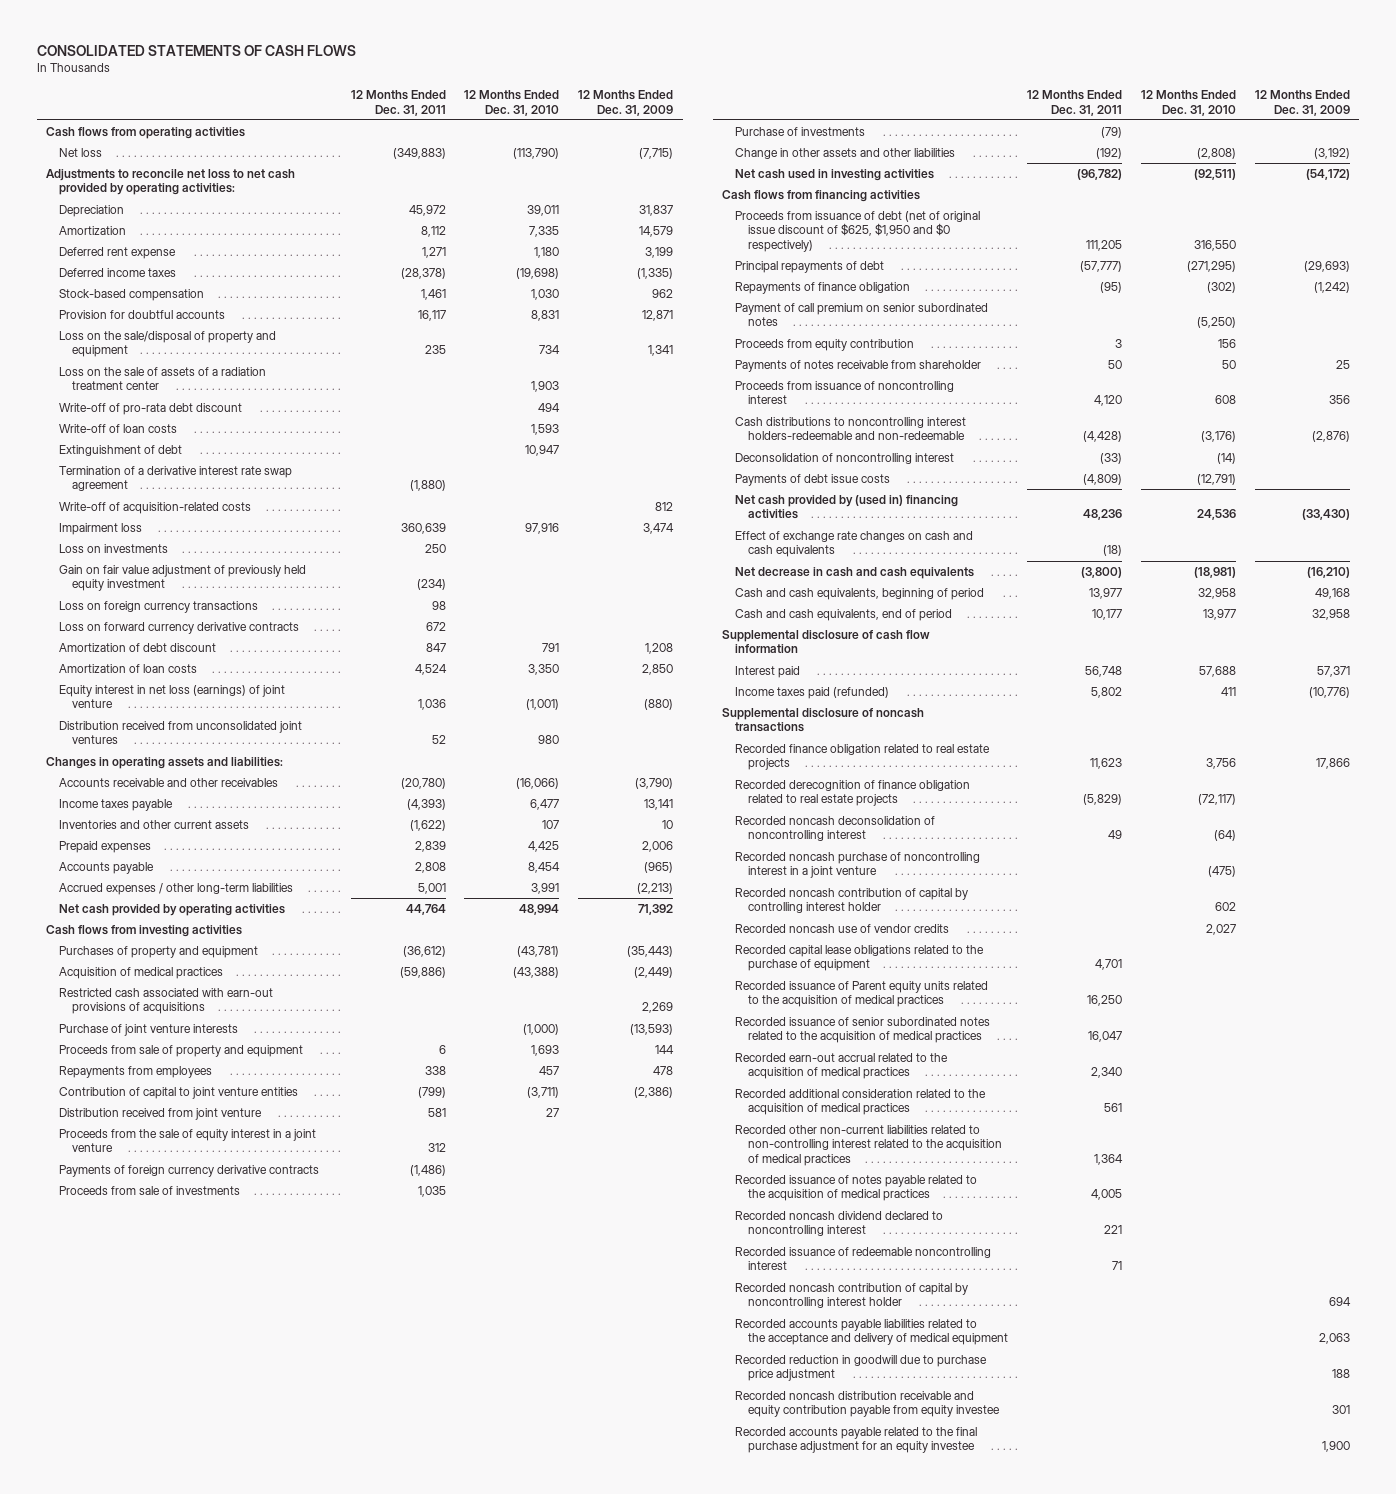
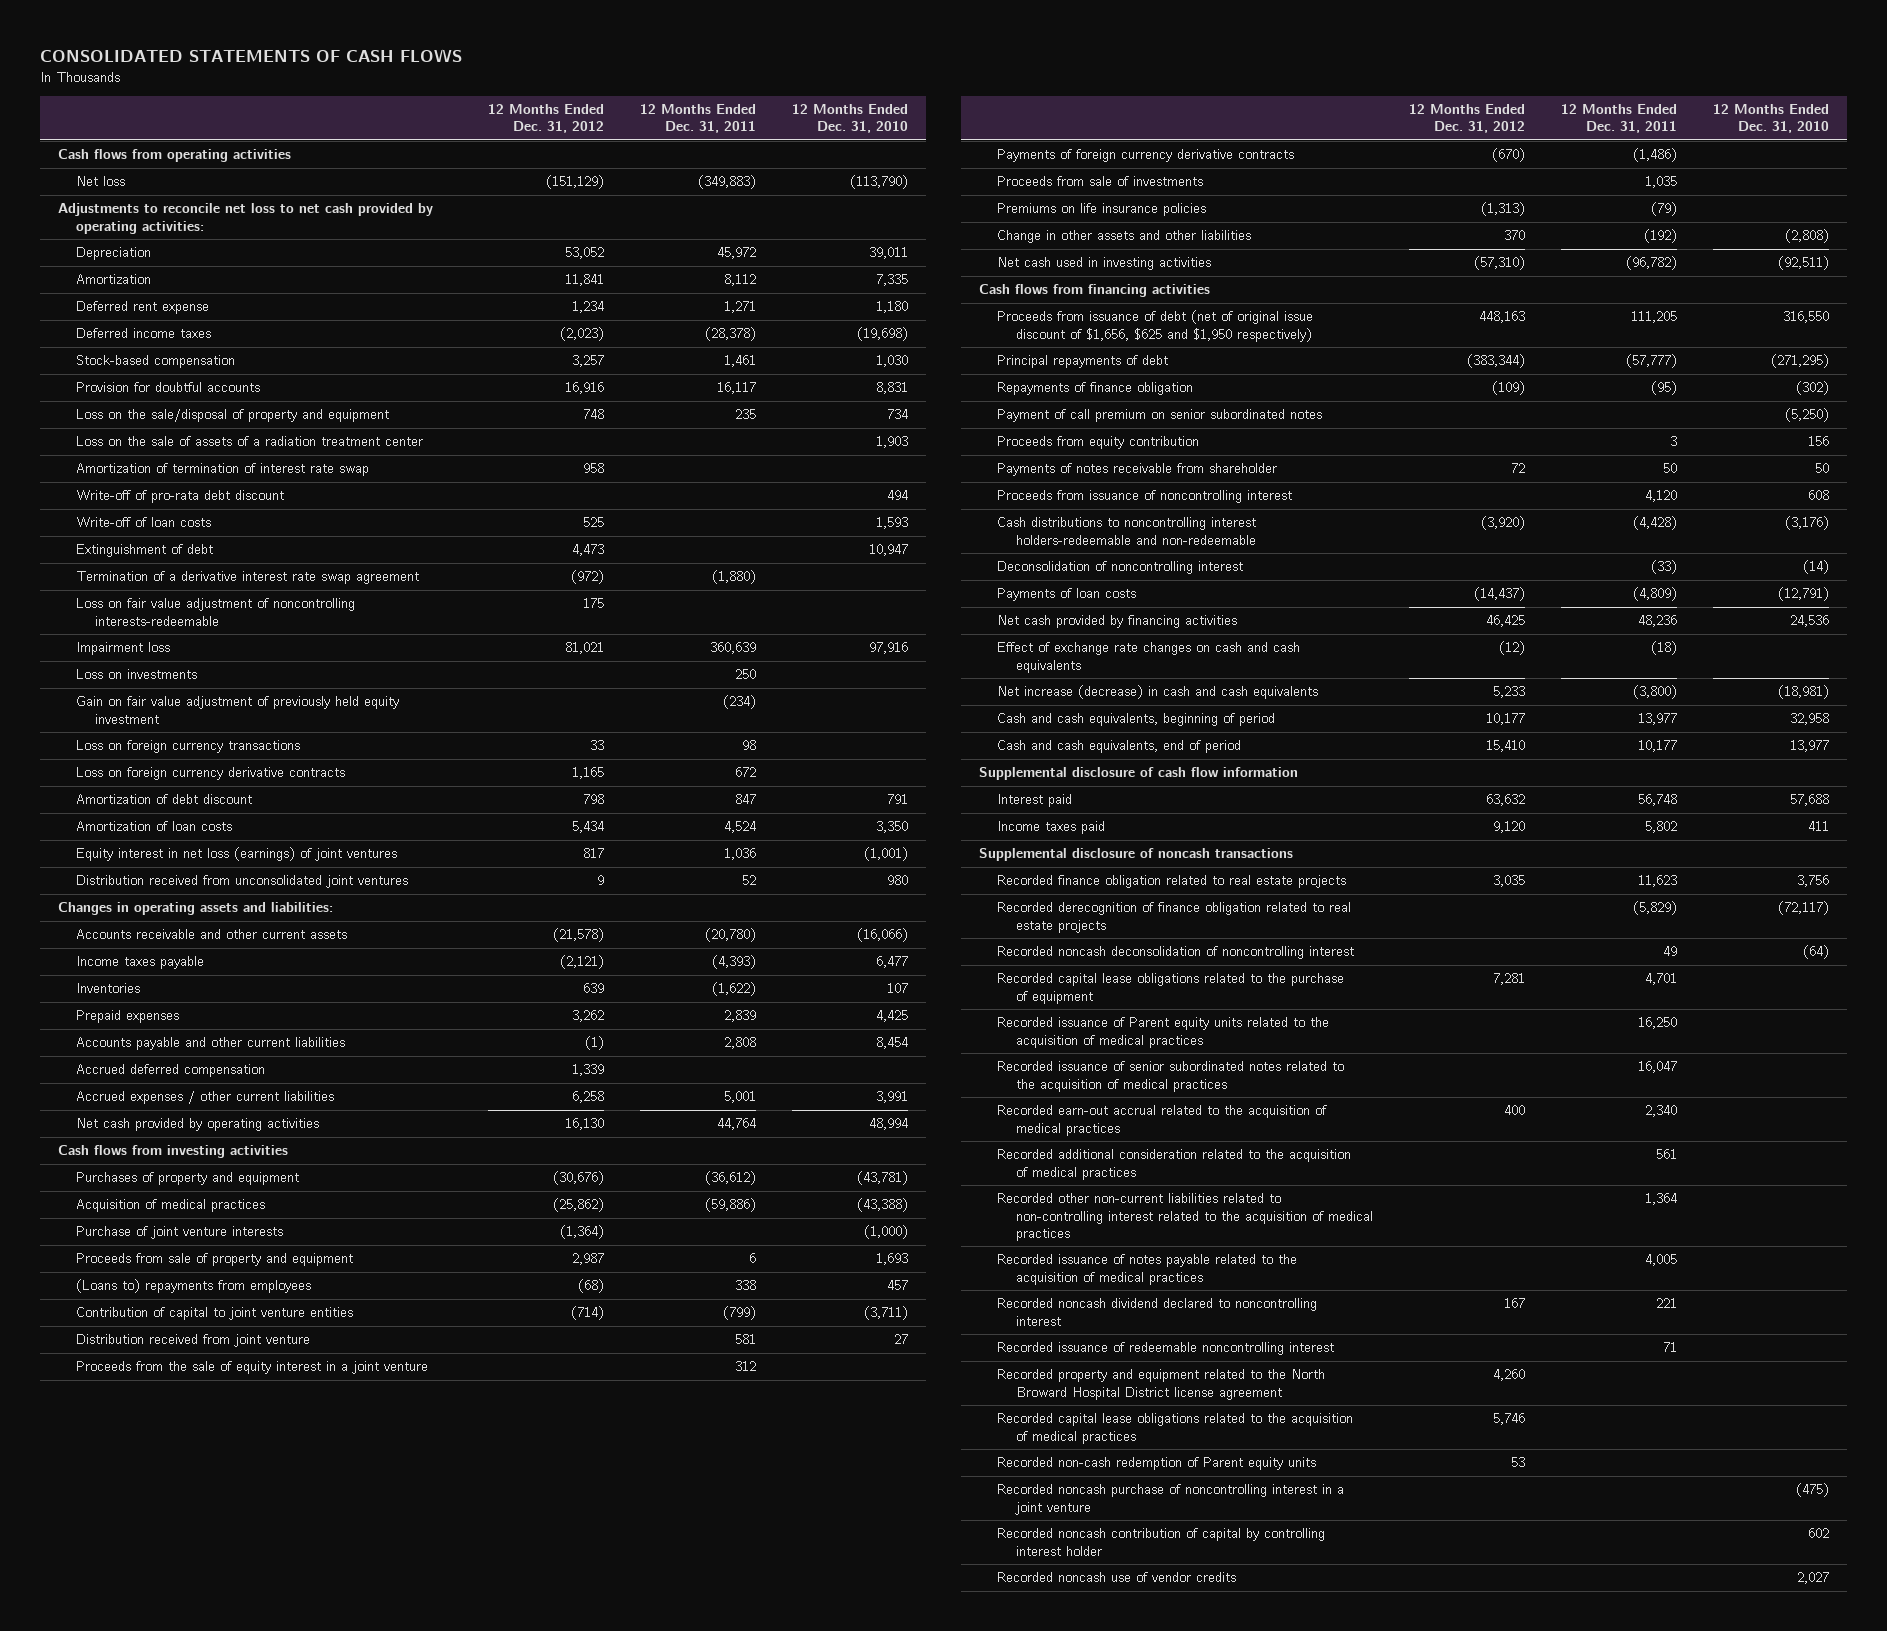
- | 12 Months Ended Dec. 31, 2011 | 12 Months Ended Dec. 31, 2010 | 12 Months Ended Dec. 31, 2009
+ | 12 Months Ended Dec. 31, 2012 | 12 Months Ended Dec. 31, 2011 | 12 Months Ended Dec. 31, 2010
+ Amortization of termination of interest rate swap | 958 | |
- Write-off of acquisition-related costs | | | 812
+ Loss on fair value adjustment of noncontrolling interests-redeemable | 175 | |
- Loss on forward currency derivative contracts | 672 | |
+ Loss on foreign currency derivative contracts | 1,165 | 672 |
- Equity interest in net loss (earnings) of joint venture | 1,036 | (1,001) | (880)
+ Equity interest in net loss (earnings) of joint ventures | 817 | 1,036 | (1,001)
- Accounts receivable and other receivables | (20,780) | (16,066) | (3,790)
+ Accounts receivable and other current assets | (21,578) | (20,780) | (16,066)
- Inventories and other current assets | (1,622) | 107 | 10
+ Inventories | 639 | (1,622) | 107
- Accounts payable | 2,808 | 8,454 | (965)
- Accrued expenses / other long-term liabilities | 5,001 | 3,991 | (2,213)
+ Accounts payable and other current liabilities | (1) | 2,808 | 8,454
+ Accrued deferred compensation | 1,339 | |
+ Accrued expenses / other current liabilities | 6,258 | 5,001 | 3,991
- Restricted cash associated with earn-out provisions of acquisitions | | | 2,269
- Repayments from employees | 338 | 457 | 478
+ (Loans to) repayments from employees | (68) | 338 | 457
- Purchase of investments | (79) | |
+ Premiums on life insurance policies | (1,313) | (79) |
- Proceeds from issuance of debt (net of original issue discount of $625, $1,950 and $0 respectively) | 111,205 | 316,550 |
+ Proceeds from issuance of debt (net of original issue discount of $1,656, $625 and $1,950 respectively) | 448,163 | 111,205 | 316,550
- Payments of debt issue costs | (4,809) | (12,791) |
- Net cash provided by (used in) financing activities | 48,236 | 24,536 | (33,430)
+ Payments of loan costs | (14,437) | (4,809) | (12,791)
+ Net cash provided by financing activities | 46,425 | 48,236 | 24,536
- Net decrease in cash and cash equivalents | (3,800) | (18,981) | (16,210)
+ Net increase (decrease) in cash and cash equivalents | 5,233 | (3,800) | (18,981)
- Income taxes paid (refunded) | 5,802 | 411 | (10,776)
+ Income taxes paid | 9,120 | 5,802 | 411
- Recorded noncash contribution of capital by noncontrolling interest holder | | | 694
- Recorded accounts payable liabilities related to the acceptance and delivery of medical equipment | | | 2,063
- Recorded reduction in goodwill due to purchase price adjustment | | | 188
- Recorded noncash distribution receivable and equity contribution payable from equity investee | | | 301
- Recorded accounts payable related to the final purchase adjustment for an equity investee | | | 1,900
+ Recorded property and equipment related to the North Broward Hospital District license agreement | 4,260 | |
+ Recorded capital lease obligations related to the acquisition of medical practices | 5,746 | |
+ Recorded non-cash redemption of Parent equity units | 53 | |
moved down: Recorded noncash purchase of noncontrolling interest in a joint venture | | | (475)
moved down: Recorded noncash contribution of capital by controlling interest holder | | | 602
moved down: Recorded noncash use of vendor credits | | | 2,027

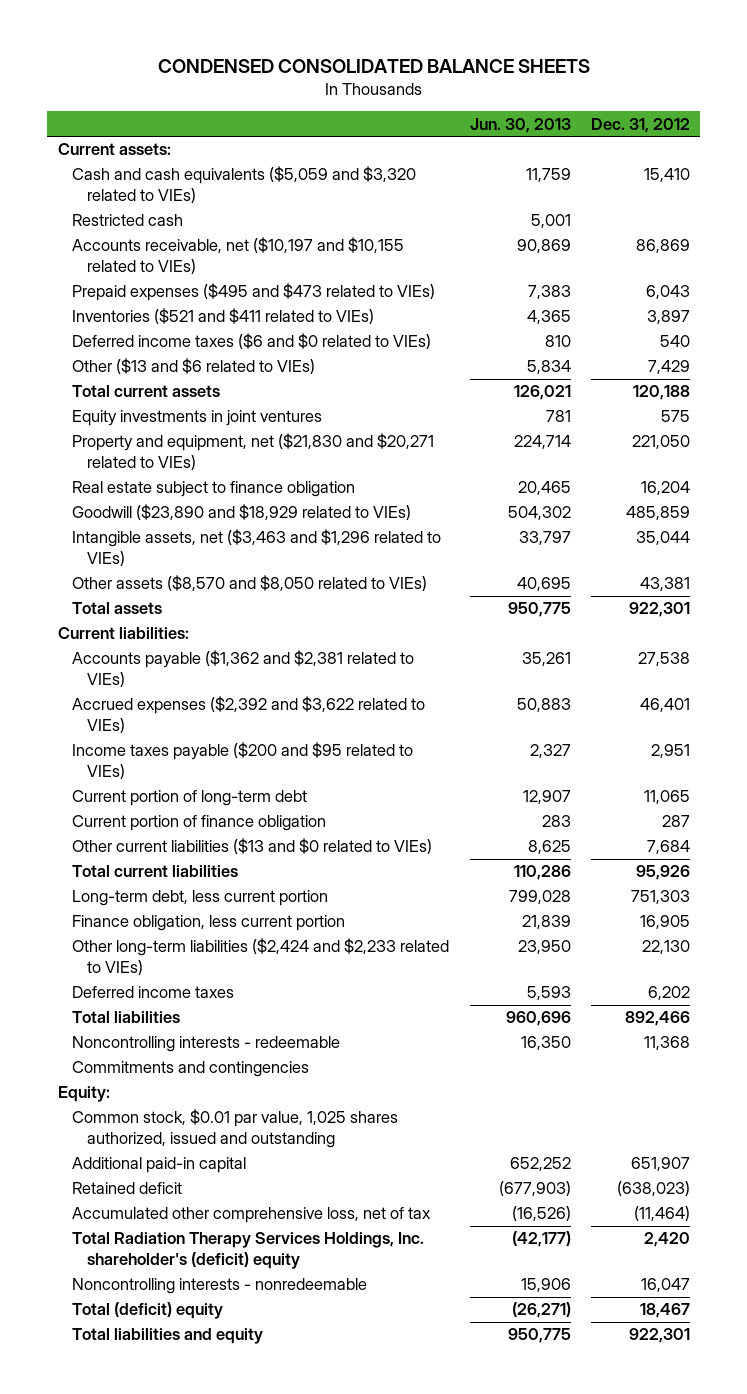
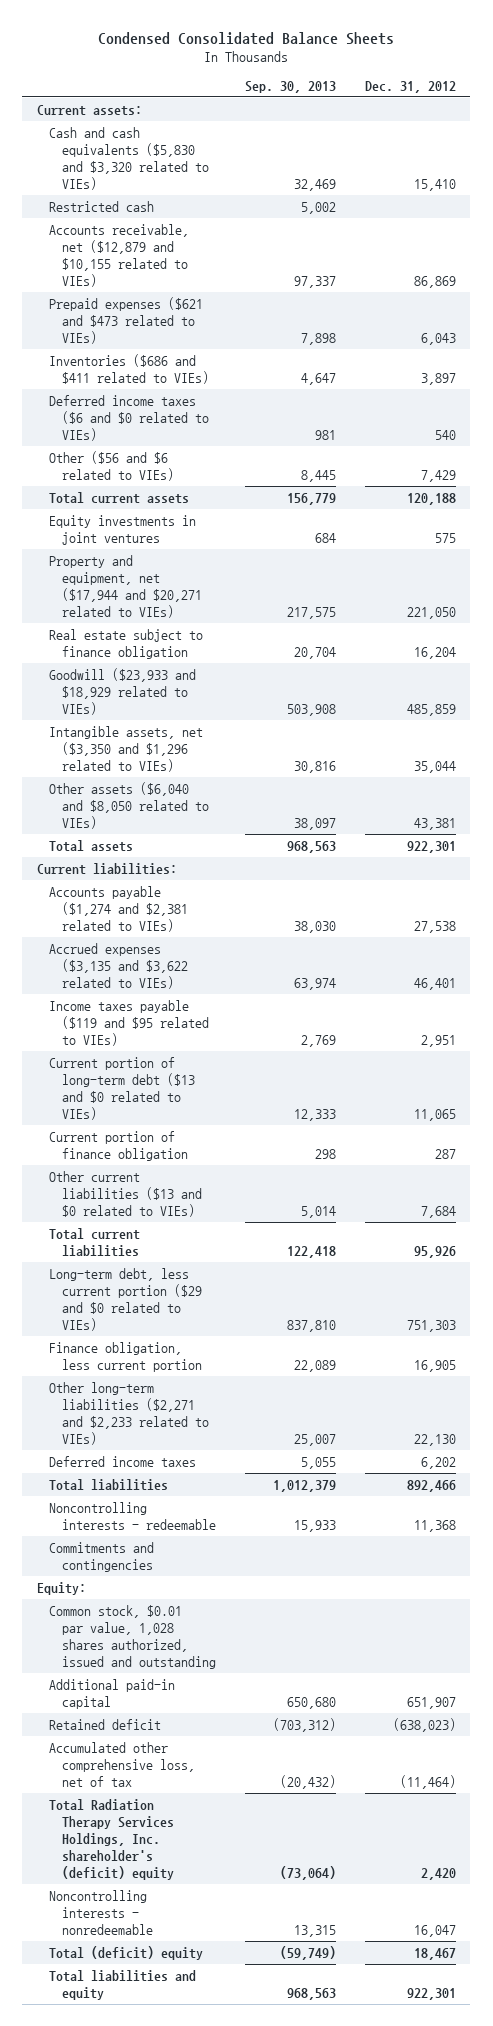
- CONDENSED CONSOLIDATED BALANCE SHEETS
+ Condensed Consolidated Balance Sheets
- | Jun. 30, 2013 | Dec. 31, 2012
+ | Sep. 30, 2013 | Dec. 31, 2012
- Cash and cash equivalents ($5,059 and $3,320 related to VIEs) | 11,759 | 15,410
+ Cash and cash equivalents ($5,830 and $3,320 related to VIEs) | 32,469 | 15,410
- Accounts receivable, net ($10,197 and $10,155 related to VIEs) | 90,869 | 86,869
- Prepaid expenses ($495 and $473 related to VIEs) | 7,383 | 6,043
- Inventories ($521 and $411 related to VIEs) | 4,365 | 3,897
+ Accounts receivable, net ($12,879 and $10,155 related to VIEs) | 97,337 | 86,869
+ Prepaid expenses ($621 and $473 related to VIEs) | 7,898 | 6,043
+ Inventories ($686 and $411 related to VIEs) | 4,647 | 3,897
- Other ($13 and $6 related to VIEs) | 5,834 | 7,429
+ Other ($56 and $6 related to VIEs) | 8,445 | 7,429
- Property and equipment, net ($21,830 and $20,271 related to VIEs) | 224,714 | 221,050
+ Property and equipment, net ($17,944 and $20,271 related to VIEs) | 217,575 | 221,050
- Goodwill ($23,890 and $18,929 related to VIEs) | 504,302 | 485,859
- Intangible assets, net ($3,463 and $1,296 related to VIEs) | 33,797 | 35,044
- Other assets ($8,570 and $8,050 related to VIEs) | 40,695 | 43,381
+ Goodwill ($23,933 and $18,929 related to VIEs) | 503,908 | 485,859
+ Intangible assets, net ($3,350 and $1,296 related to VIEs) | 30,816 | 35,044
+ Other assets ($6,040 and $8,050 related to VIEs) | 38,097 | 43,381
- Accounts payable ($1,362 and $2,381 related to VIEs) | 35,261 | 27,538
- Accrued expenses ($2,392 and $3,622 related to VIEs) | 50,883 | 46,401
- Income taxes payable ($200 and $95 related to VIEs) | 2,327 | 2,951
- Current portion of long-term debt | 12,907 | 11,065
+ Accounts payable ($1,274 and $2,381 related to VIEs) | 38,030 | 27,538
+ Accrued expenses ($3,135 and $3,622 related to VIEs) | 63,974 | 46,401
+ Income taxes payable ($119 and $95 related to VIEs) | 2,769 | 2,951
+ Current portion of long-term debt ($13 and $0 related to VIEs) | 12,333 | 11,065
- Long-term debt, less current portion | 799,028 | 751,303
+ Long-term debt, less current portion ($29 and $0 related to VIEs) | 837,810 | 751,303
- Other long-term liabilities ($2,424 and $2,233 related to VIEs) | 23,950 | 22,130
+ Other long-term liabilities ($2,271 and $2,233 related to VIEs) | 25,007 | 22,130
- Common stock, $0.01 par value, 1,025 shares authorized, issued and outstanding
+ Common stock, $0.01 par value, 1,028 shares authorized, issued and outstanding

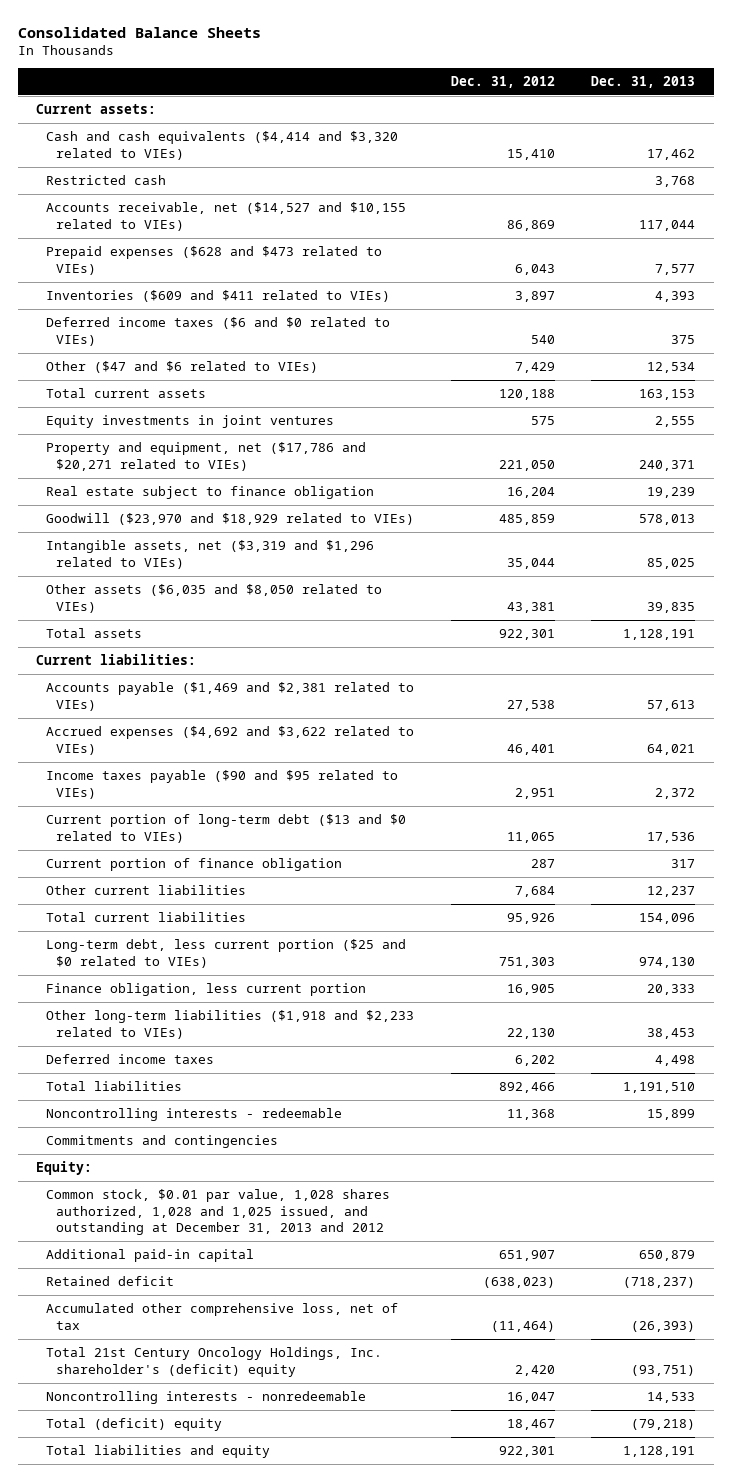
- Condensed Consolidated Balance Sheets
+ Consolidated Balance Sheets
- | Sep. 30, 2013 | Dec. 31, 2012
+ | Dec. 31, 2012 | Dec. 31, 2013
- Cash and cash equivalents ($5,830 and $3,320 related to VIEs) | 32,469 | 15,410
+ Cash and cash equivalents ($4,414 and $3,320 related to VIEs) | 15,410 | 17,462
- Accounts receivable, net ($12,879 and $10,155 related to VIEs) | 97,337 | 86,869
- Prepaid expenses ($621 and $473 related to VIEs) | 7,898 | 6,043
- Inventories ($686 and $411 related to VIEs) | 4,647 | 3,897
+ Accounts receivable, net ($14,527 and $10,155 related to VIEs) | 86,869 | 117,044
+ Prepaid expenses ($628 and $473 related to VIEs) | 6,043 | 7,577
+ Inventories ($609 and $411 related to VIEs) | 3,897 | 4,393
- Other ($56 and $6 related to VIEs) | 8,445 | 7,429
+ Other ($47 and $6 related to VIEs) | 7,429 | 12,534
- Property and equipment, net ($17,944 and $20,271 related to VIEs) | 217,575 | 221,050
+ Property and equipment, net ($17,786 and $20,271 related to VIEs) | 221,050 | 240,371
- Goodwill ($23,933 and $18,929 related to VIEs) | 503,908 | 485,859
- Intangible assets, net ($3,350 and $1,296 related to VIEs) | 30,816 | 35,044
- Other assets ($6,040 and $8,050 related to VIEs) | 38,097 | 43,381
+ Goodwill ($23,970 and $18,929 related to VIEs) | 485,859 | 578,013
+ Intangible assets, net ($3,319 and $1,296 related to VIEs) | 35,044 | 85,025
+ Other assets ($6,035 and $8,050 related to VIEs) | 43,381 | 39,835
- Accounts payable ($1,274 and $2,381 related to VIEs) | 38,030 | 27,538
- Accrued expenses ($3,135 and $3,622 related to VIEs) | 63,974 | 46,401
- Income taxes payable ($119 and $95 related to VIEs) | 2,769 | 2,951
+ Accounts payable ($1,469 and $2,381 related to VIEs) | 27,538 | 57,613
+ Accrued expenses ($4,692 and $3,622 related to VIEs) | 46,401 | 64,021
+ Income taxes payable ($90 and $95 related to VIEs) | 2,951 | 2,372
- Other current liabilities ($13 and $0 related to VIEs) | 5,014 | 7,684
+ Other current liabilities | 7,684 | 12,237
- Long-term debt, less current portion ($29 and $0 related to VIEs) | 837,810 | 751,303
+ Long-term debt, less current portion ($25 and $0 related to VIEs) | 751,303 | 974,130
- Other long-term liabilities ($2,271 and $2,233 related to VIEs) | 25,007 | 22,130
+ Other long-term liabilities ($1,918 and $2,233 related to VIEs) | 22,130 | 38,453
- Common stock, $0.01 par value, 1,028 shares authorized, issued and outstanding
+ Common stock, $0.01 par value, 1,028 shares authorized, 1,028 and 1,025 issued, and outstanding at December 31, 2013 and 2012
- Total Radiation Therapy Services Holdings, Inc. shareholder's (deficit) equity | (73,064) | 2,420
+ Total 21st Century Oncology Holdings, Inc. shareholder's (deficit) equity | 2,420 | (93,751)

